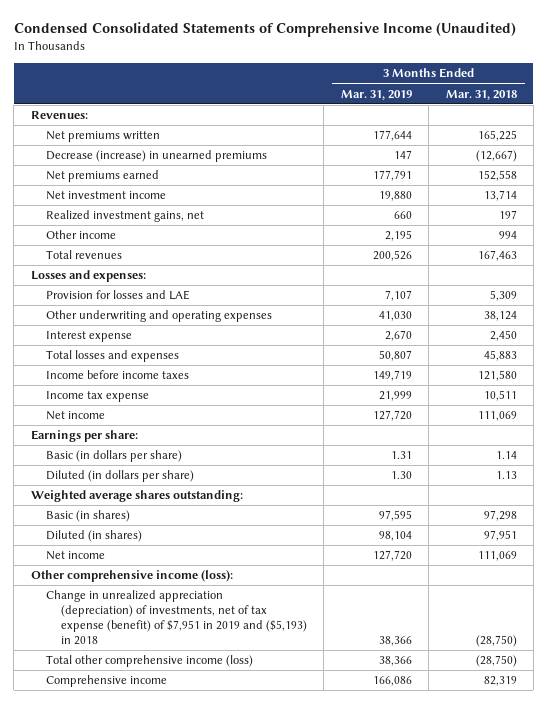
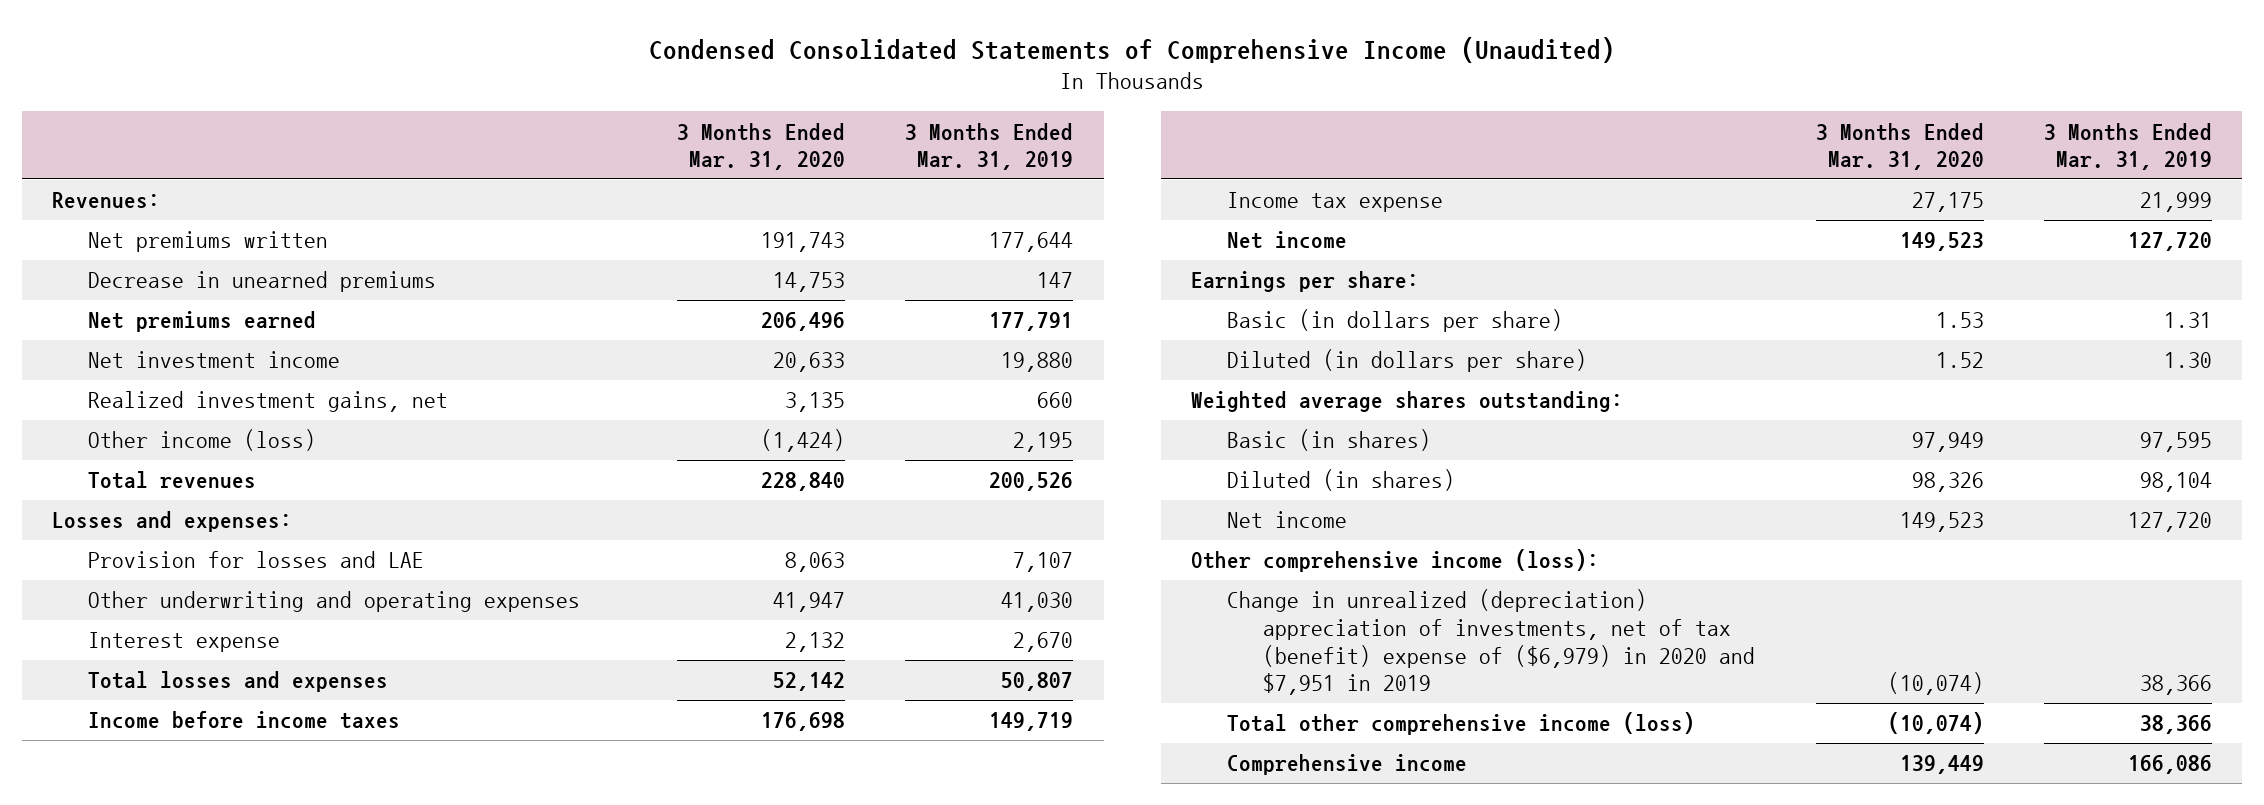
- | 3 Months Ended Mar. 31, 2019 | 3 Months Ended Mar. 31, 2018
+ | 3 Months Ended Mar. 31, 2020 | 3 Months Ended Mar. 31, 2019
- Decrease (increase) in unearned premiums | 147 | (12,667)
+ Decrease in unearned premiums | 14,753 | 147
- Other income | 2,195 | 994
+ Other income (loss) | (1,424) | 2,195
- Change in unrealized appreciation (depreciation) of investments, net of tax expense (benefit) of $7,951 in 2019 and ($5,193) in 2018 | 38,366 | (28,750)
+ Change in unrealized (depreciation) appreciation of investments, net of tax (benefit) expense of ($6,979) in 2020 and $7,951 in 2019 | (10,074) | 38,366

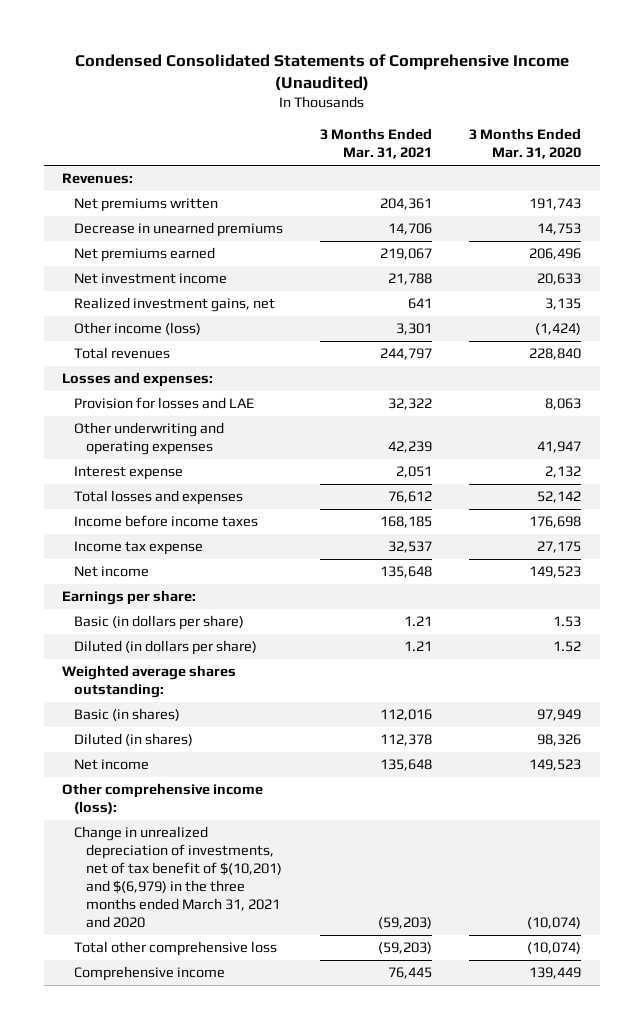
- | 3 Months Ended Mar. 31, 2020 | 3 Months Ended Mar. 31, 2019
+ | 3 Months Ended Mar. 31, 2021 | 3 Months Ended Mar. 31, 2020
- Change in unrealized (depreciation) appreciation of investments, net of tax (benefit) expense of ($6,979) in 2020 and $7,951 in 2019 | (10,074) | 38,366
- Total other comprehensive income (loss) | (10,074) | 38,366
+ Change in unrealized depreciation of investments, net of tax benefit of $(10,201) and $(6,979) in the three months ended March 31, 2021 and 2020 | (59,203) | (10,074)
+ Total other comprehensive loss | (59,203) | (10,074)

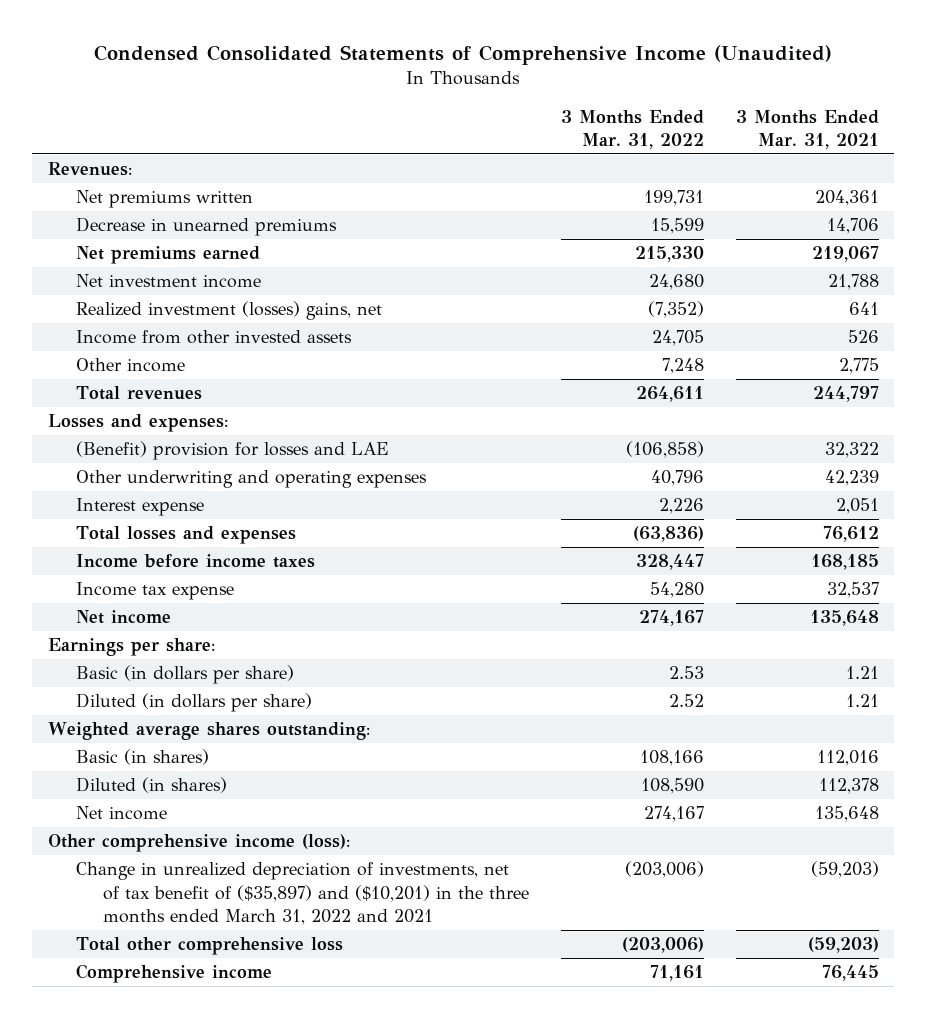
- | 3 Months Ended Mar. 31, 2021 | 3 Months Ended Mar. 31, 2020
+ | 3 Months Ended Mar. 31, 2022 | 3 Months Ended Mar. 31, 2021
- Realized investment gains, net | 641 | 3,135
- Other income (loss) | 3,301 | (1,424)
+ Realized investment (losses) gains, net | (7,352) | 641
+ Income from other invested assets | 24,705 | 526
+ Other income | 7,248 | 2,775
- Provision for losses and LAE | 32,322 | 8,063
+ (Benefit) provision for losses and LAE | (106,858) | 32,322
- Change in unrealized depreciation of investments, net of tax benefit of $(10,201) and $(6,979) in the three months ended March 31, 2021 and 2020 | (59,203) | (10,074)
+ Change in unrealized depreciation of investments, net of tax benefit of ($35,897) and ($10,201) in the three months ended March 31, 2022 and 2021 | (203,006) | (59,203)

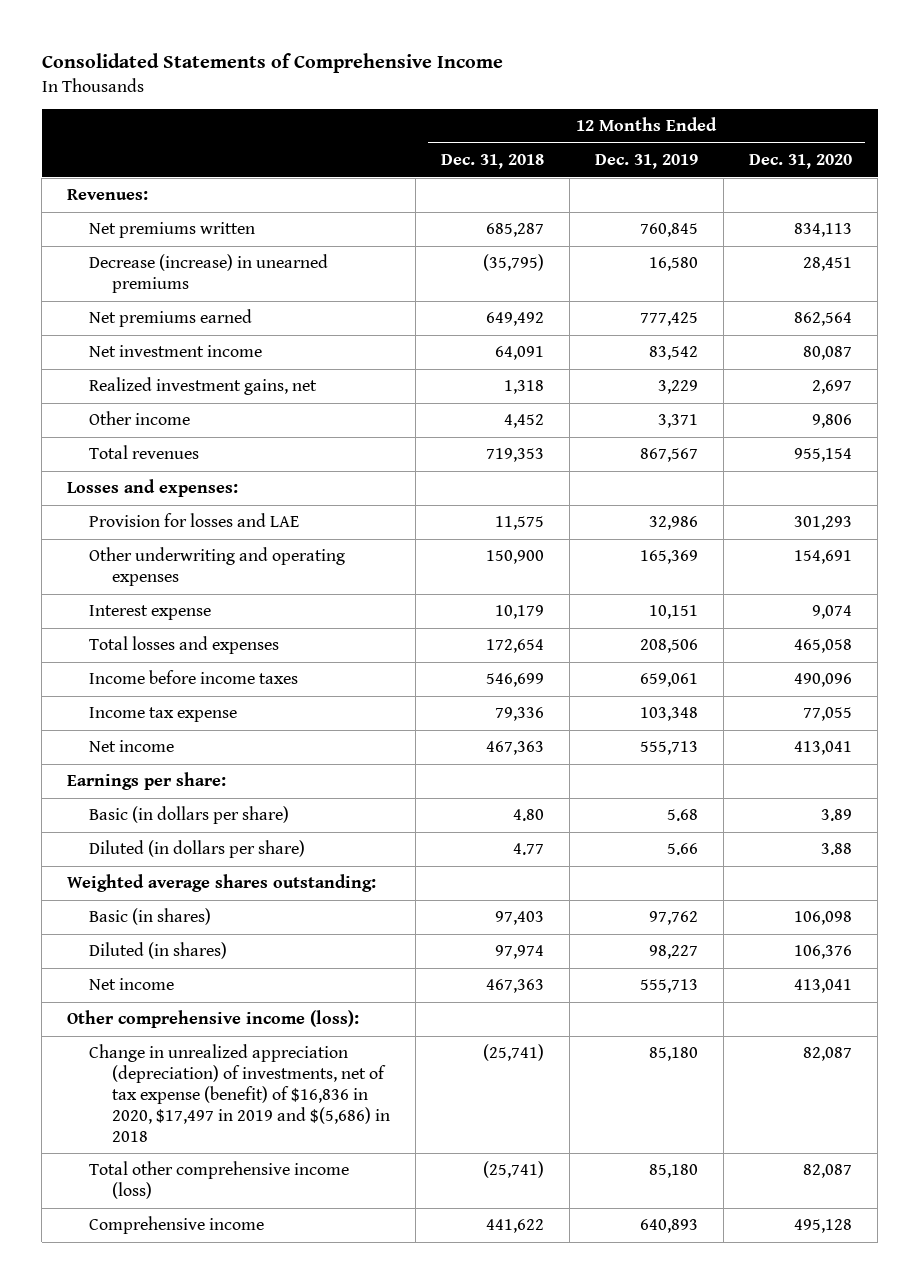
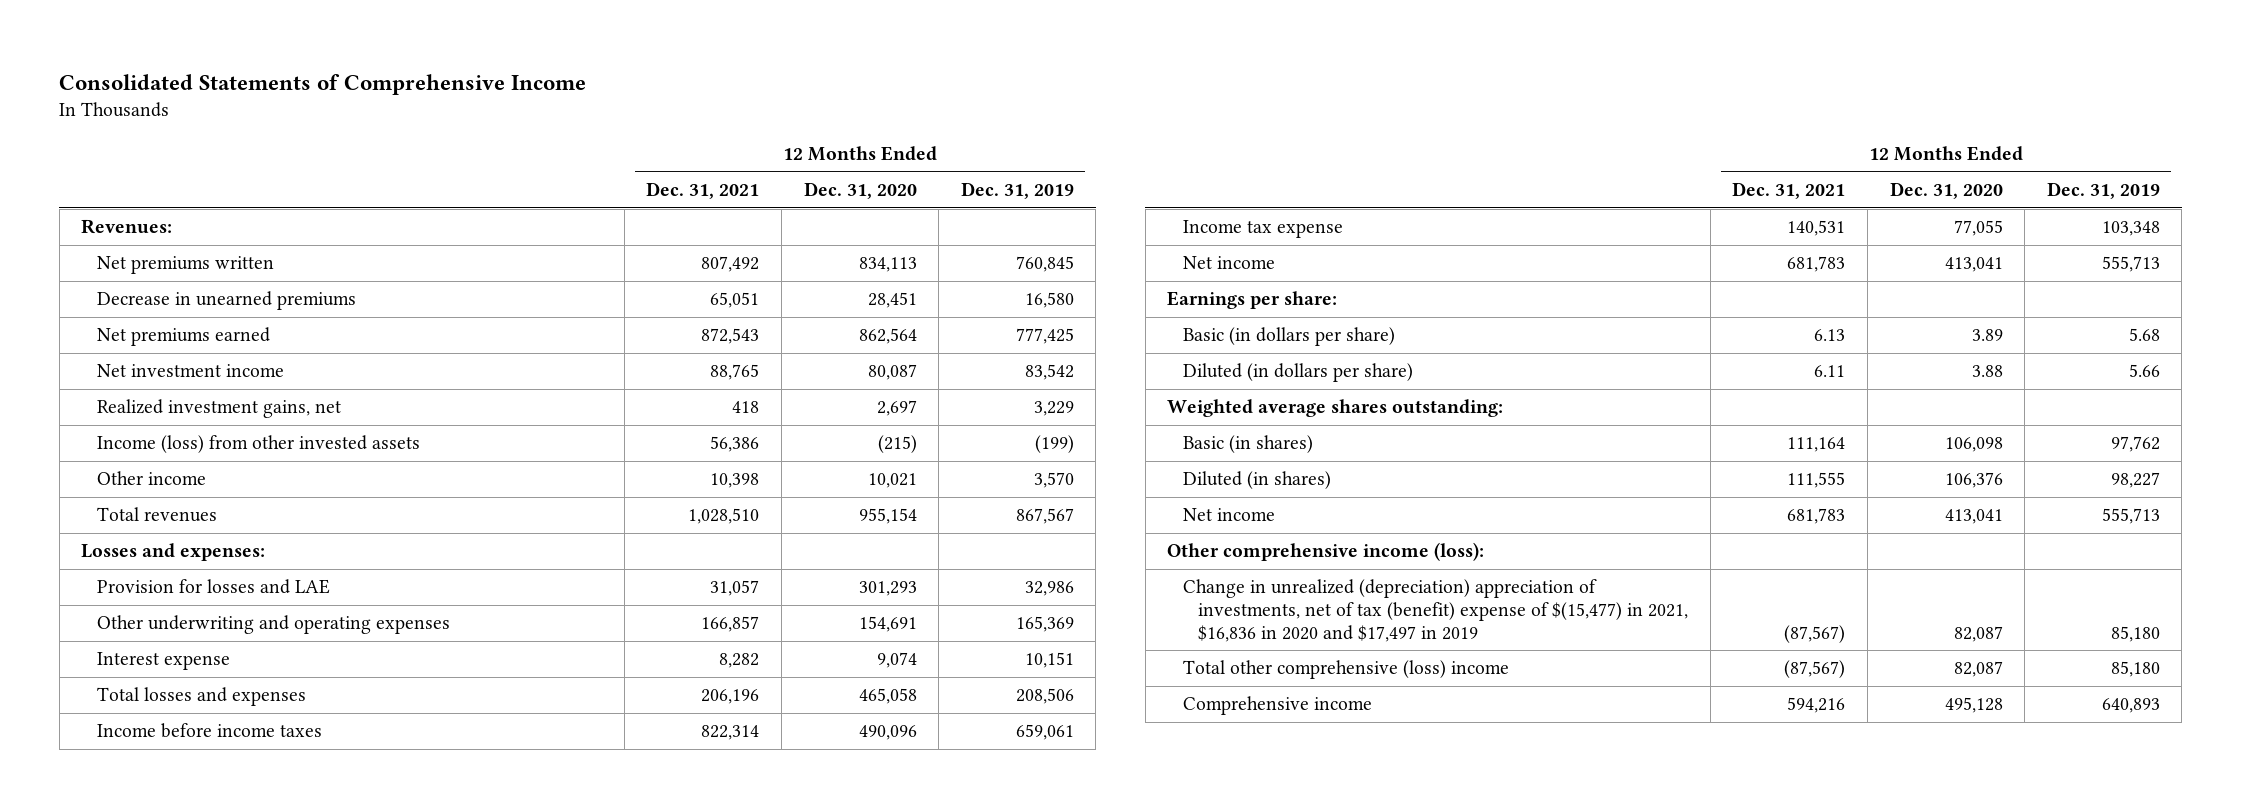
- | 12 Months Ended Dec. 31, 2018 | 12 Months Ended Dec. 31, 2019 | 12 Months Ended Dec. 31, 2020
+ | 12 Months Ended Dec. 31, 2021 | 12 Months Ended Dec. 31, 2020 | 12 Months Ended Dec. 31, 2019
- Decrease (increase) in unearned premiums | (35,795) | 16,580 | 28,451
+ Decrease in unearned premiums | 65,051 | 28,451 | 16,580
- Other income | 4,452 | 3,371 | 9,806
+ Income (loss) from other invested assets | 56,386 | (215) | (199)
+ Other income | 10,398 | 10,021 | 3,570
- Change in unrealized appreciation (depreciation) of investments, net of tax expense (benefit) of $16,836 in 2020, $17,497 in 2019 and $(5,686) in 2018 | (25,741) | 85,180 | 82,087
- Total other comprehensive income (loss) | (25,741) | 85,180 | 82,087
+ Change in unrealized (depreciation) appreciation of investments, net of tax (benefit) expense of $(15,477) in 2021, $16,836 in 2020 and $17,497 in 2019 | (87,567) | 82,087 | 85,180
+ Total other comprehensive (loss) income | (87,567) | 82,087 | 85,180

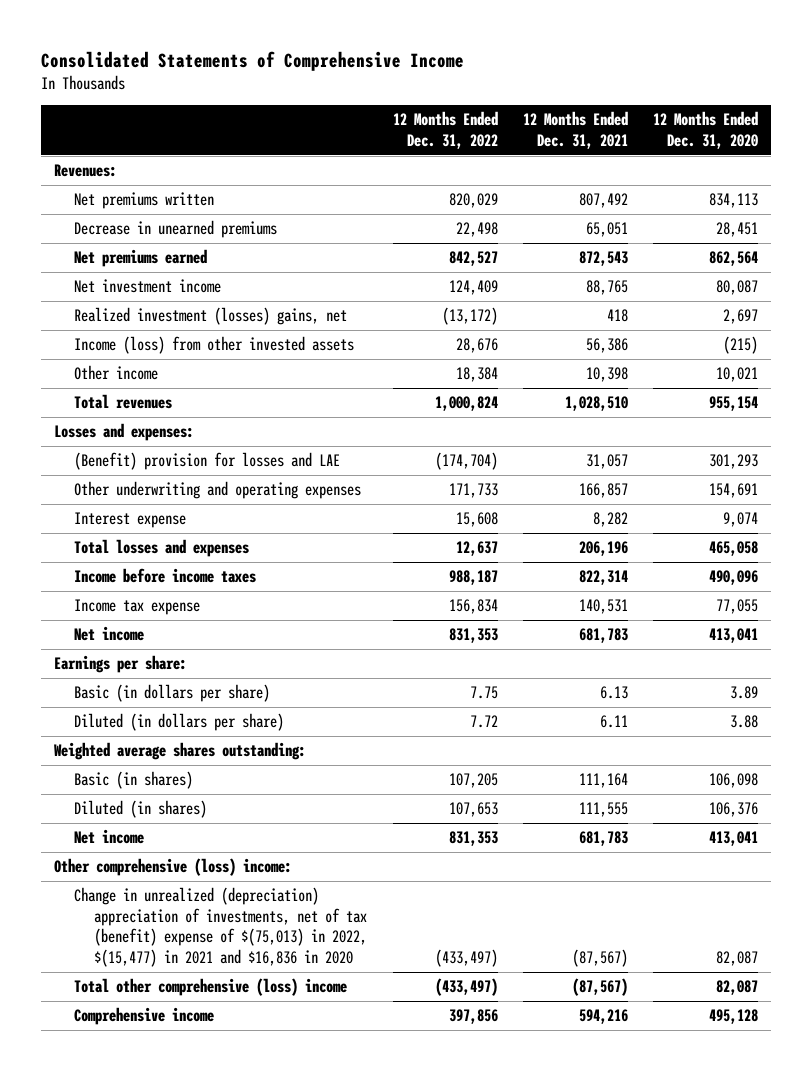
- | 12 Months Ended Dec. 31, 2021 | 12 Months Ended Dec. 31, 2020 | 12 Months Ended Dec. 31, 2019
+ | 12 Months Ended Dec. 31, 2022 | 12 Months Ended Dec. 31, 2021 | 12 Months Ended Dec. 31, 2020
- Realized investment gains, net | 418 | 2,697 | 3,229
+ Realized investment (losses) gains, net | (13,172) | 418 | 2,697
- Provision for losses and LAE | 31,057 | 301,293 | 32,986
+ (Benefit) provision for losses and LAE | (174,704) | 31,057 | 301,293
- Other comprehensive income (loss):
- Change in unrealized (depreciation) appreciation of investments, net of tax (benefit) expense of $(15,477) in 2021, $16,836 in 2020 and $17,497 in 2019 | (87,567) | 82,087 | 85,180
+ Other comprehensive (loss) income:
+ Change in unrealized (depreciation) appreciation of investments, net of tax (benefit) expense of $(75,013) in 2022, $(15,477) in 2021 and $16,836 in 2020 | (433,497) | (87,567) | 82,087

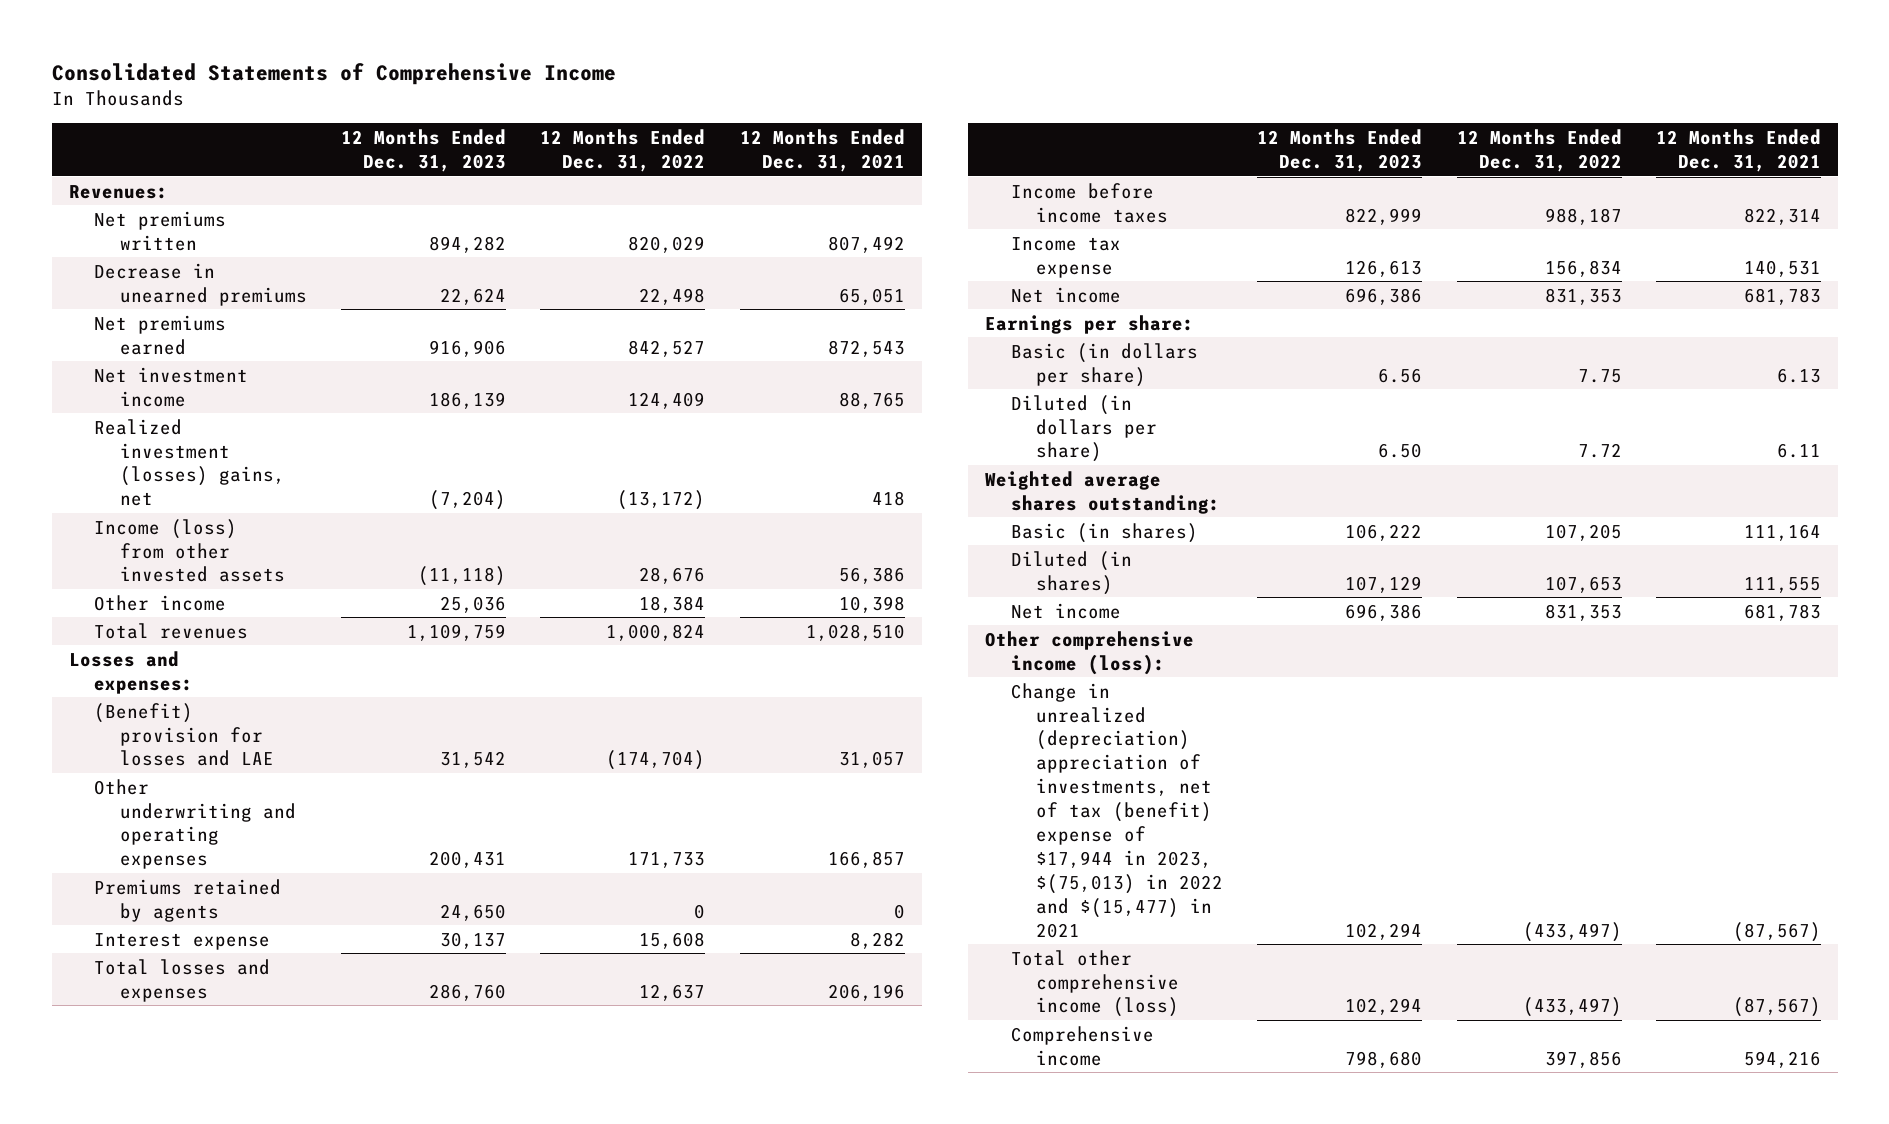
- | 12 Months Ended Dec. 31, 2022 | 12 Months Ended Dec. 31, 2021 | 12 Months Ended Dec. 31, 2020
+ | 12 Months Ended Dec. 31, 2023 | 12 Months Ended Dec. 31, 2022 | 12 Months Ended Dec. 31, 2021
+ Premiums retained by agents | 24,650 | 0 | 0
- Other comprehensive (loss) income:
- Change in unrealized (depreciation) appreciation of investments, net of tax (benefit) expense of $(75,013) in 2022, $(15,477) in 2021 and $16,836 in 2020 | (433,497) | (87,567) | 82,087
- Total other comprehensive (loss) income | (433,497) | (87,567) | 82,087
+ Other comprehensive income (loss):
+ Change in unrealized (depreciation) appreciation of investments, net of tax (benefit) expense of $17,944 in 2023, $(75,013) in 2022 and $(15,477) in 2021 | 102,294 | (433,497) | (87,567)
+ Total other comprehensive income (loss) | 102,294 | (433,497) | (87,567)

